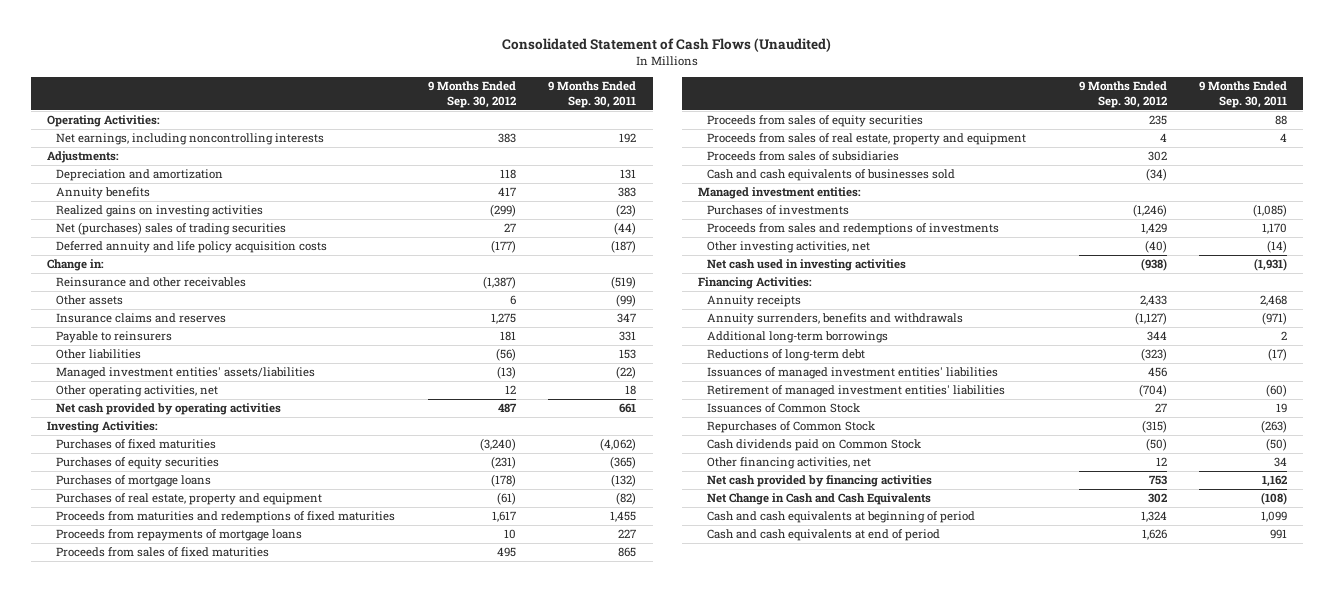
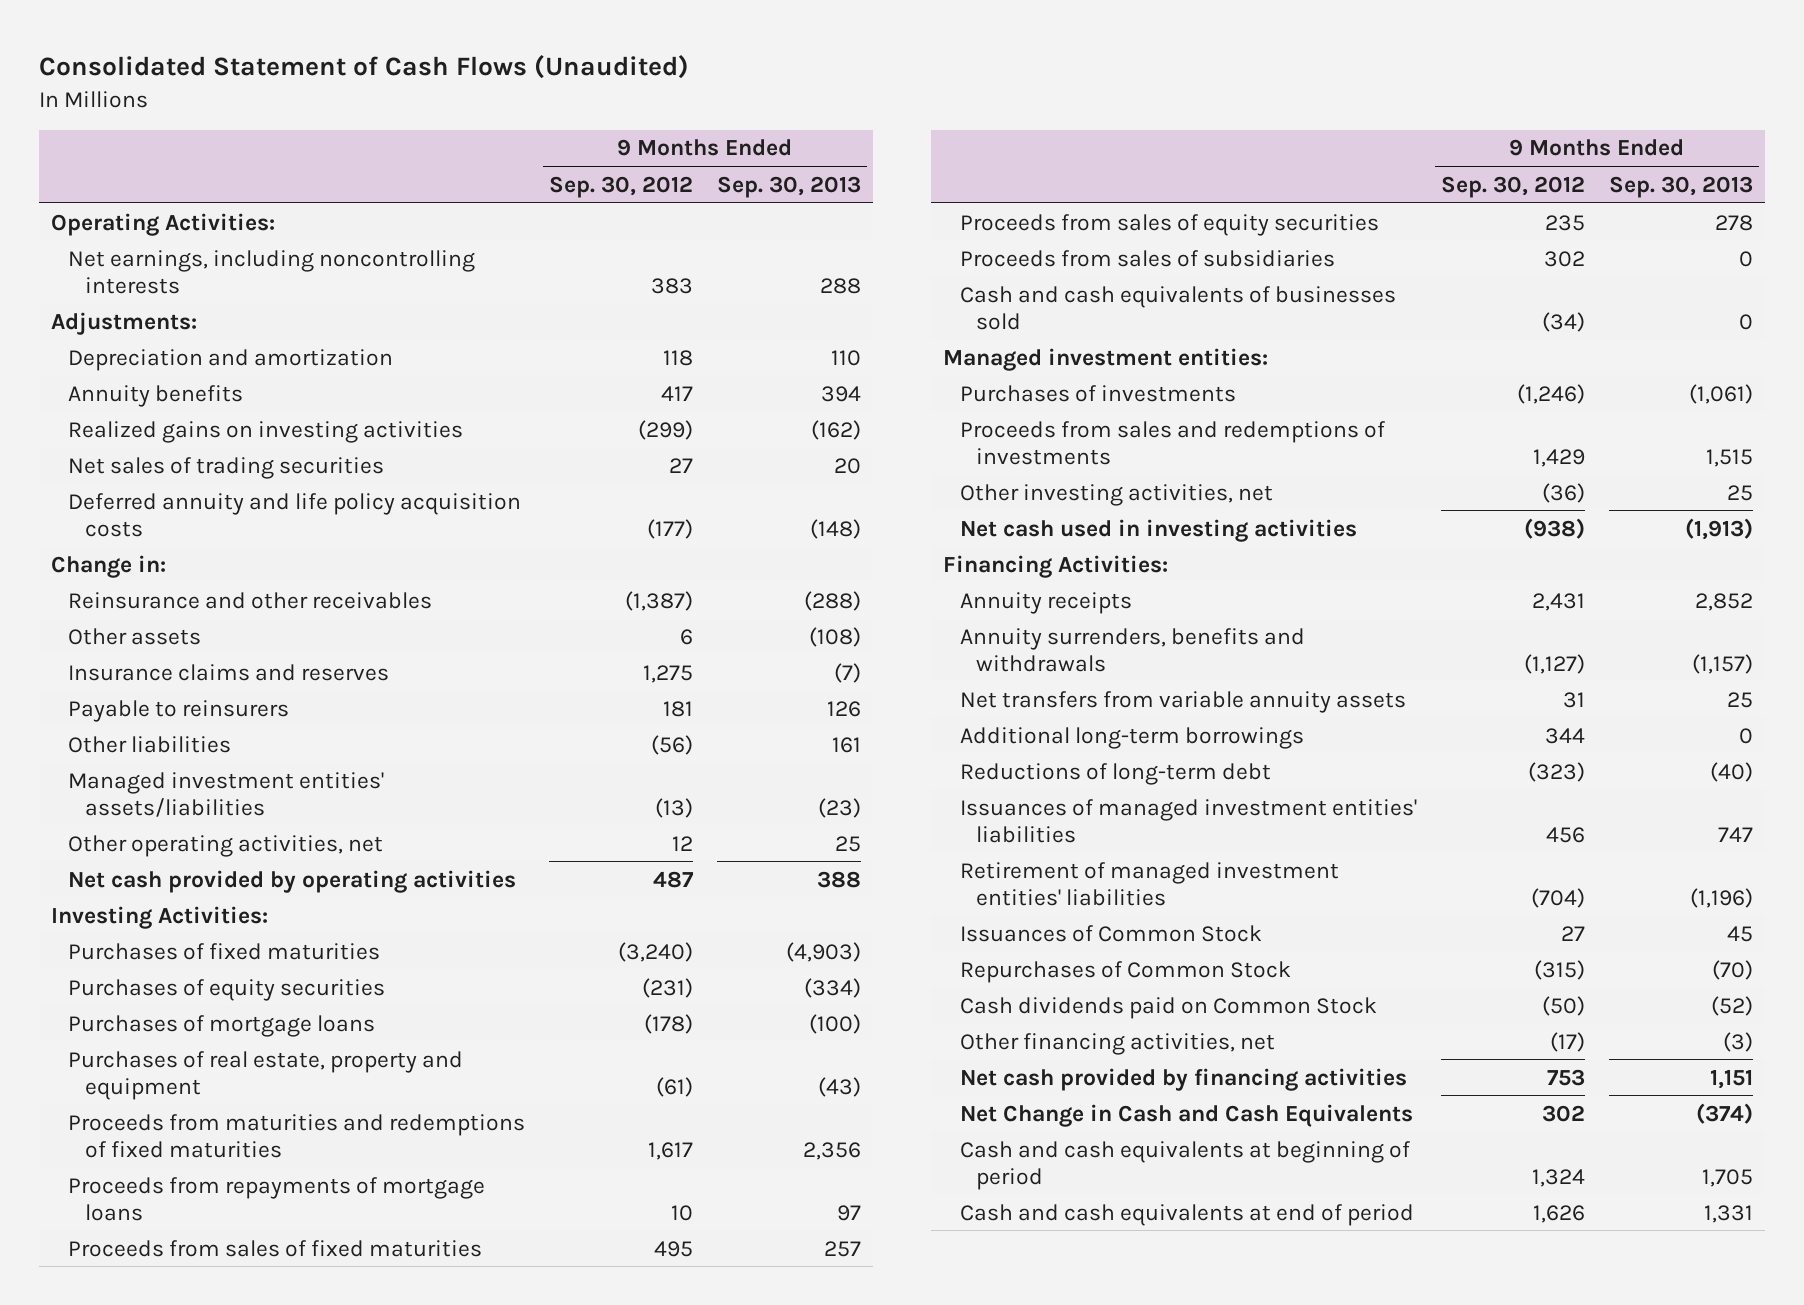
- | 9 Months Ended Sep. 30, 2012 | 9 Months Ended Sep. 30, 2011
+ | 9 Months Ended Sep. 30, 2012 | 9 Months Ended Sep. 30, 2013
- Net (purchases) sales of trading securities | 27 | (44)
+ Net sales of trading securities | 27 | 20
- Proceeds from sales of real estate, property and equipment | 4 | 4
- Other investing activities, net | (40) | (14)
+ Other investing activities, net | (36) | 25
- Annuity receipts | 2,433 | 2,468
+ Annuity receipts | 2,431 | 2,852
+ Net transfers from variable annuity assets | 31 | 25
- Other financing activities, net | 12 | 34
+ Other financing activities, net | (17) | (3)

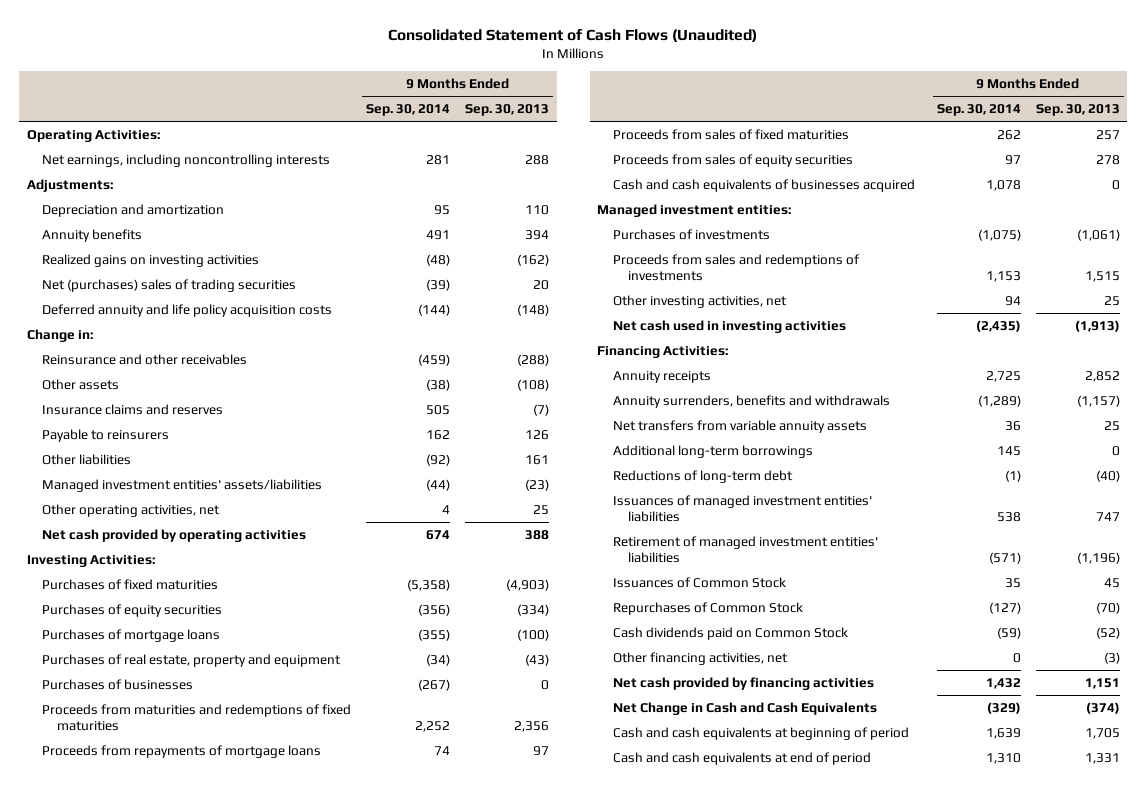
- | 9 Months Ended Sep. 30, 2012 | 9 Months Ended Sep. 30, 2013
+ | 9 Months Ended Sep. 30, 2014 | 9 Months Ended Sep. 30, 2013
- Net sales of trading securities | 27 | 20
+ Net (purchases) sales of trading securities | (39) | 20
+ Purchases of businesses | (267) | 0
- Proceeds from sales of subsidiaries | 302 | 0
- Cash and cash equivalents of businesses sold | (34) | 0
+ Cash and cash equivalents of businesses acquired | 1,078 | 0

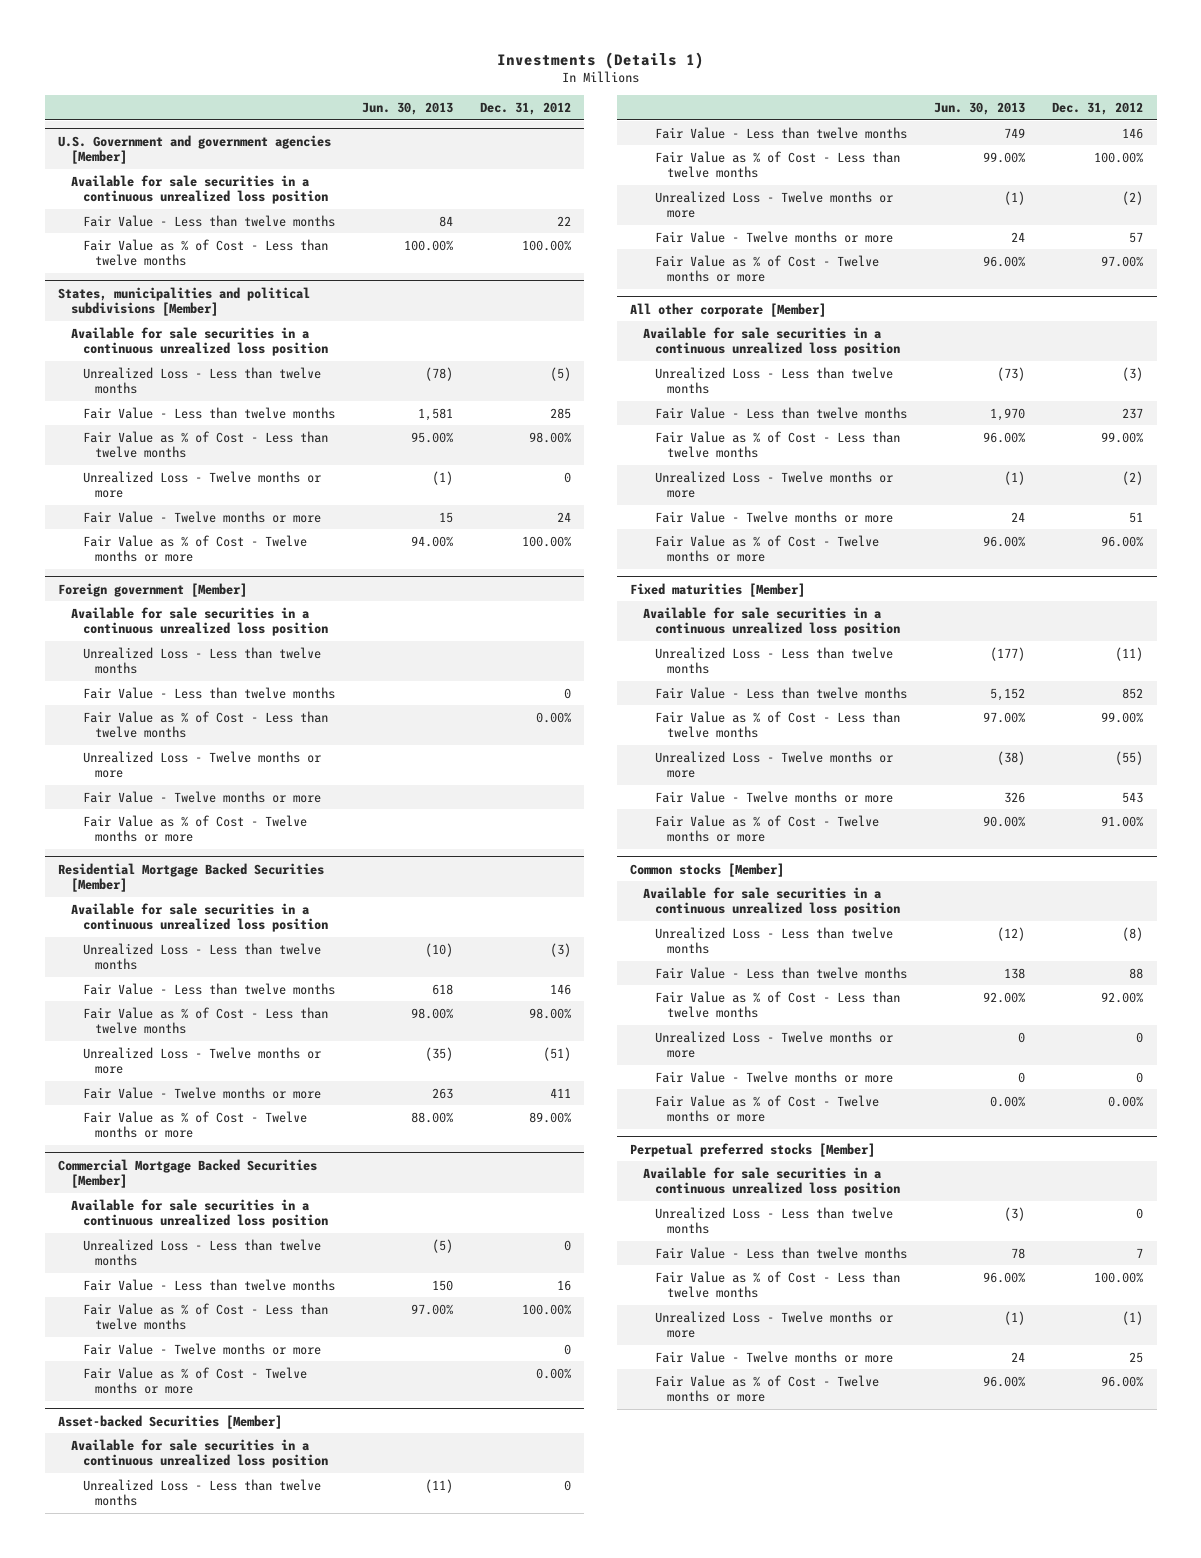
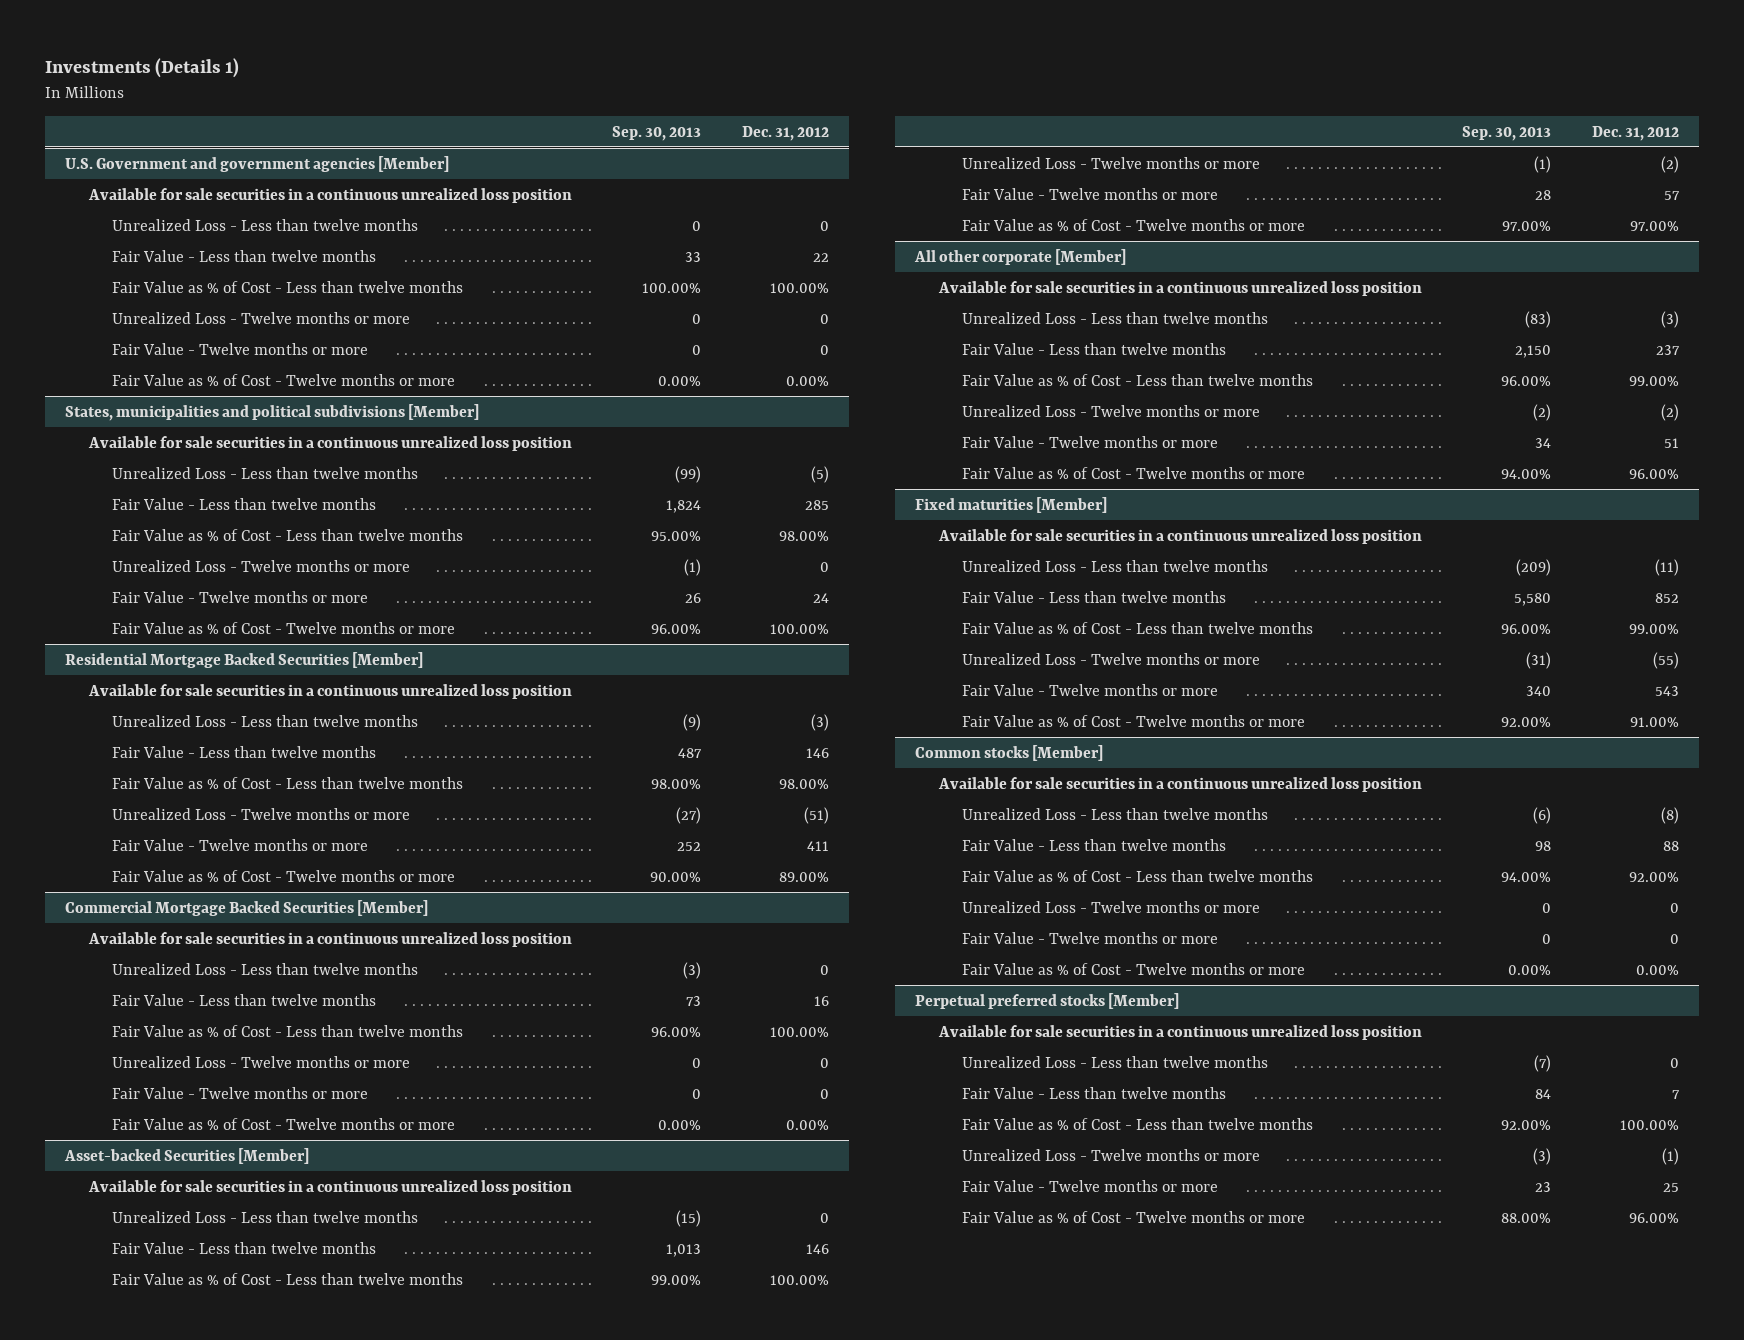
- | Jun. 30, 2013 | Dec. 31, 2012
+ | Sep. 30, 2013 | Dec. 31, 2012
@ U.S. Government and government agencies [Member]
+ Unrealized Loss - Less than twelve months | 0 | 0
+ Unrealized Loss - Twelve months or more | 0 | 0
+ Fair Value - Twelve months or more | 0 | 0
+ Fair Value as % of Cost - Twelve months or more | 0.00% | 0.00%
- Foreign government [Member]
- Available for sale securities in a continuous unrealized loss position
- Unrealized Loss - Less than twelve months
- Fair Value - Less than twelve months | | 0
- Fair Value as % of Cost - Less than twelve months | | 0.00%
- Unrealized Loss - Twelve months or more
- Fair Value - Twelve months or more
- Fair Value as % of Cost - Twelve months or more
@ Commercial Mortgage Backed Securities [Member]
+ Unrealized Loss - Twelve months or more | 0 | 0

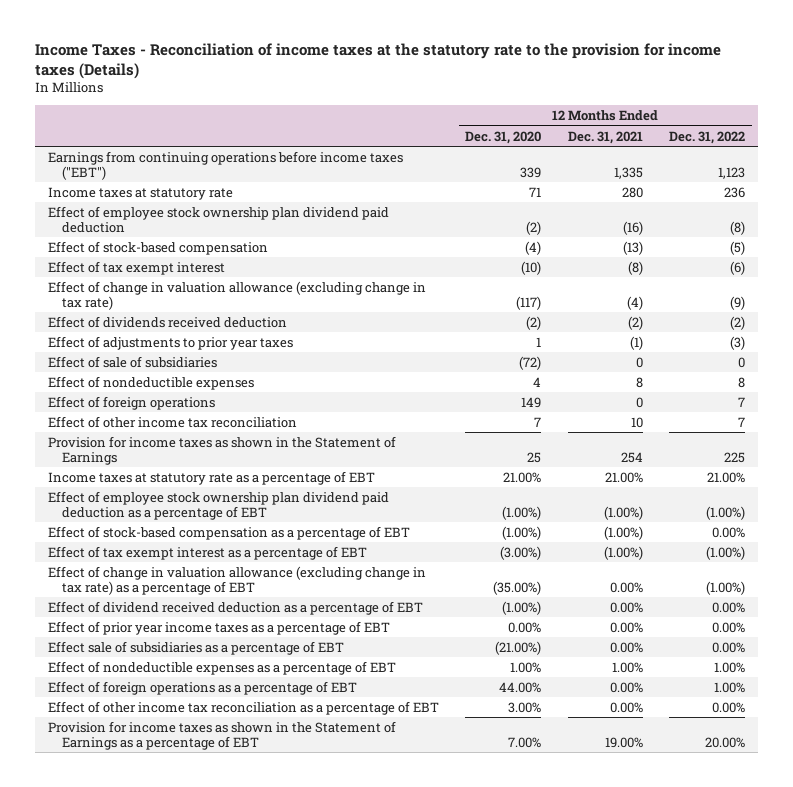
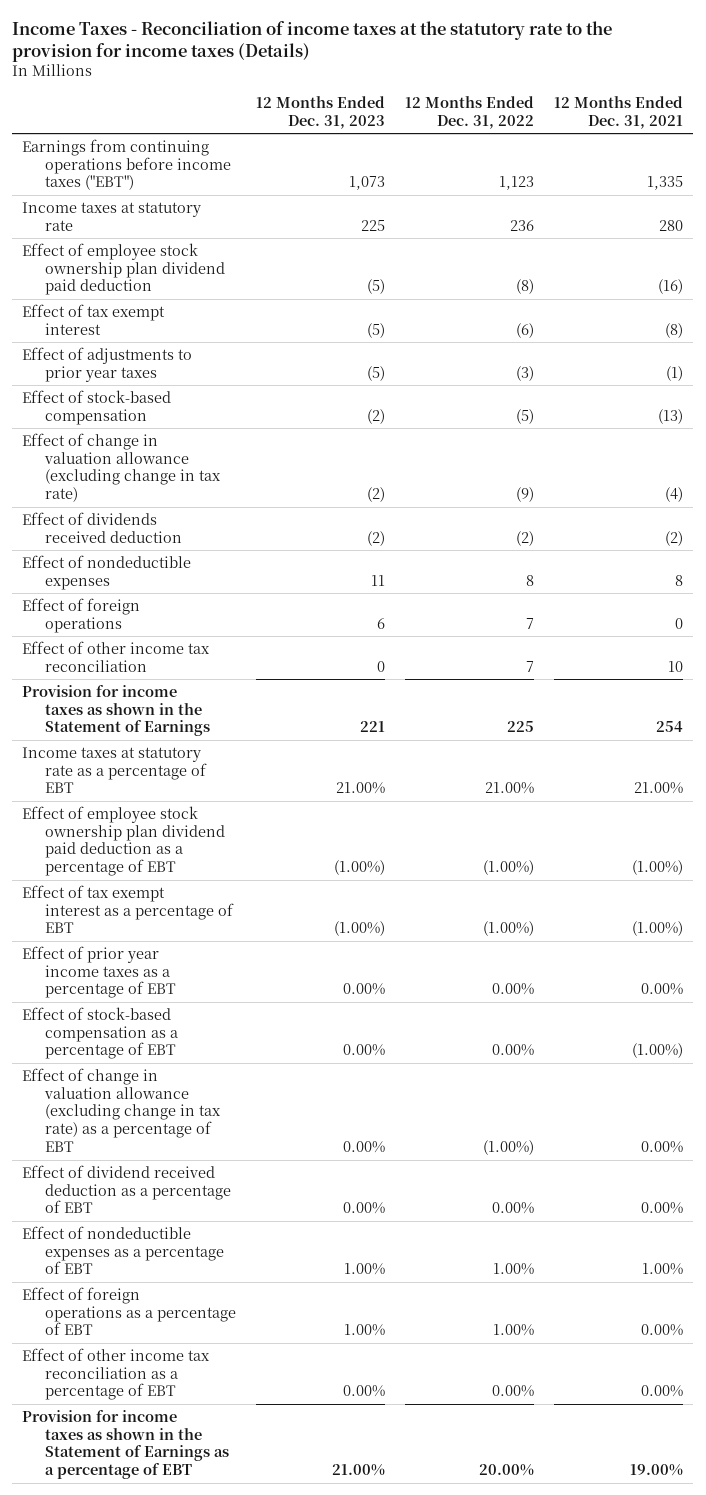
- | 12 Months Ended Dec. 31, 2020 | 12 Months Ended Dec. 31, 2021 | 12 Months Ended Dec. 31, 2022
+ | 12 Months Ended Dec. 31, 2023 | 12 Months Ended Dec. 31, 2022 | 12 Months Ended Dec. 31, 2021
moved up: Effect of adjustments to prior year taxes | (5) | (3) | (1)
moved down: Effect of stock-based compensation | (2) | (5) | (13)
- Effect of sale of subsidiaries | (72) | 0 | 0
moved up: Effect of prior year income taxes as a percentage of EBT | 0.00% | 0.00% | 0.00%
moved down: Effect of stock-based compensation as a percentage of EBT | 0.00% | 0.00% | (1.00%)
- Effect sale of subsidiaries as a percentage of EBT | (21.00%) | 0.00% | 0.00%

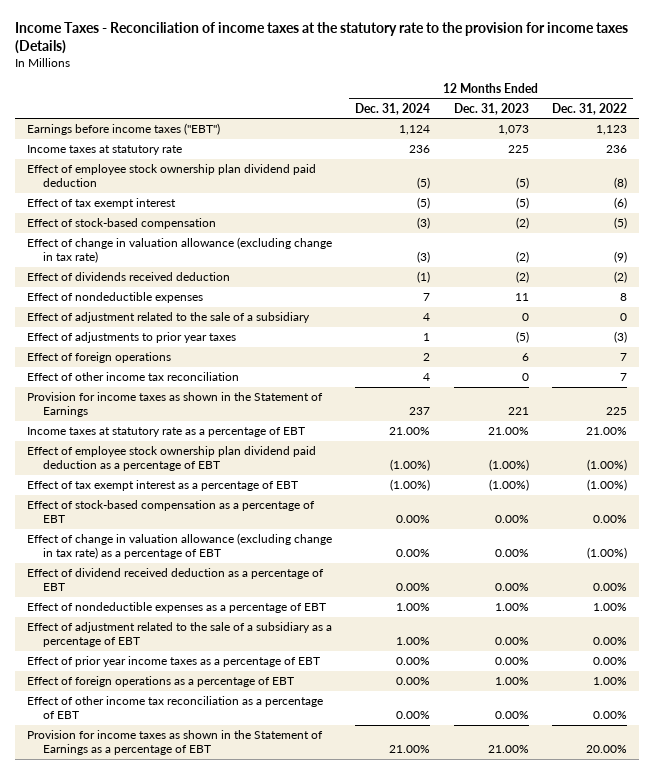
- | 12 Months Ended Dec. 31, 2023 | 12 Months Ended Dec. 31, 2022 | 12 Months Ended Dec. 31, 2021
+ | 12 Months Ended Dec. 31, 2024 | 12 Months Ended Dec. 31, 2023 | 12 Months Ended Dec. 31, 2022
- Earnings from continuing operations before income taxes ("EBT") | 1,073 | 1,123 | 1,335
+ Earnings before income taxes ("EBT") | 1,124 | 1,073 | 1,123
+ Effect of adjustment related to the sale of a subsidiary | 4 | 0 | 0
moved down: Effect of adjustments to prior year taxes | 1 | (5) | (3)
+ Effect of adjustment related to the sale of a subsidiary as a percentage of EBT | 1.00% | 0.00% | 0.00%
moved down: Effect of prior year income taxes as a percentage of EBT | 0.00% | 0.00% | 0.00%

